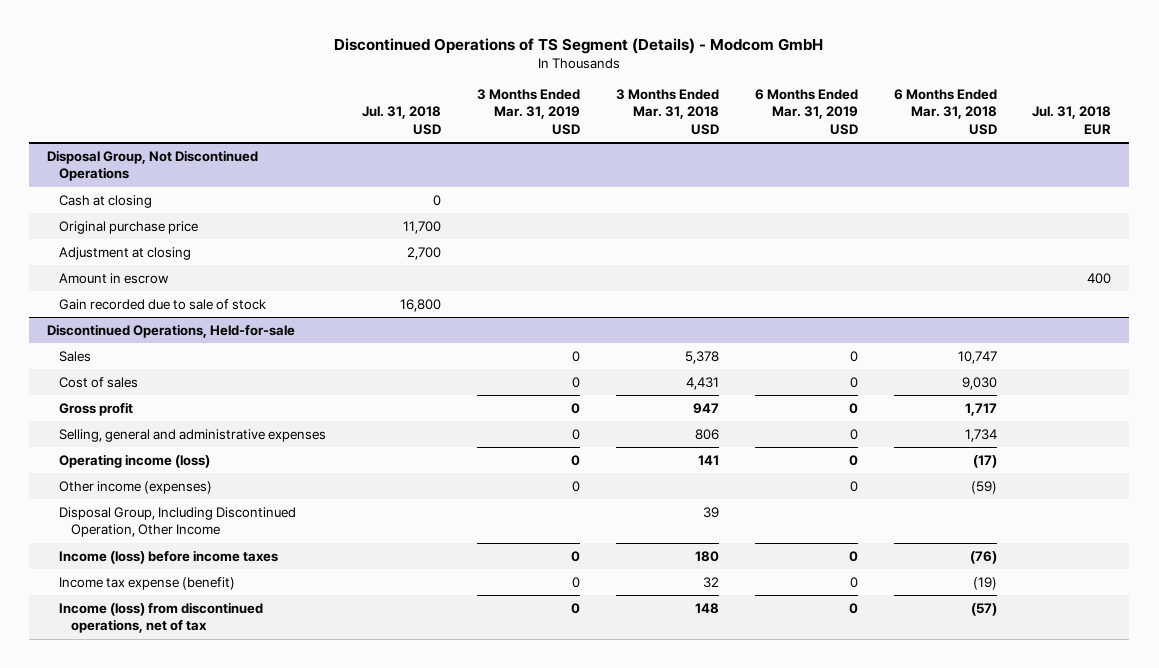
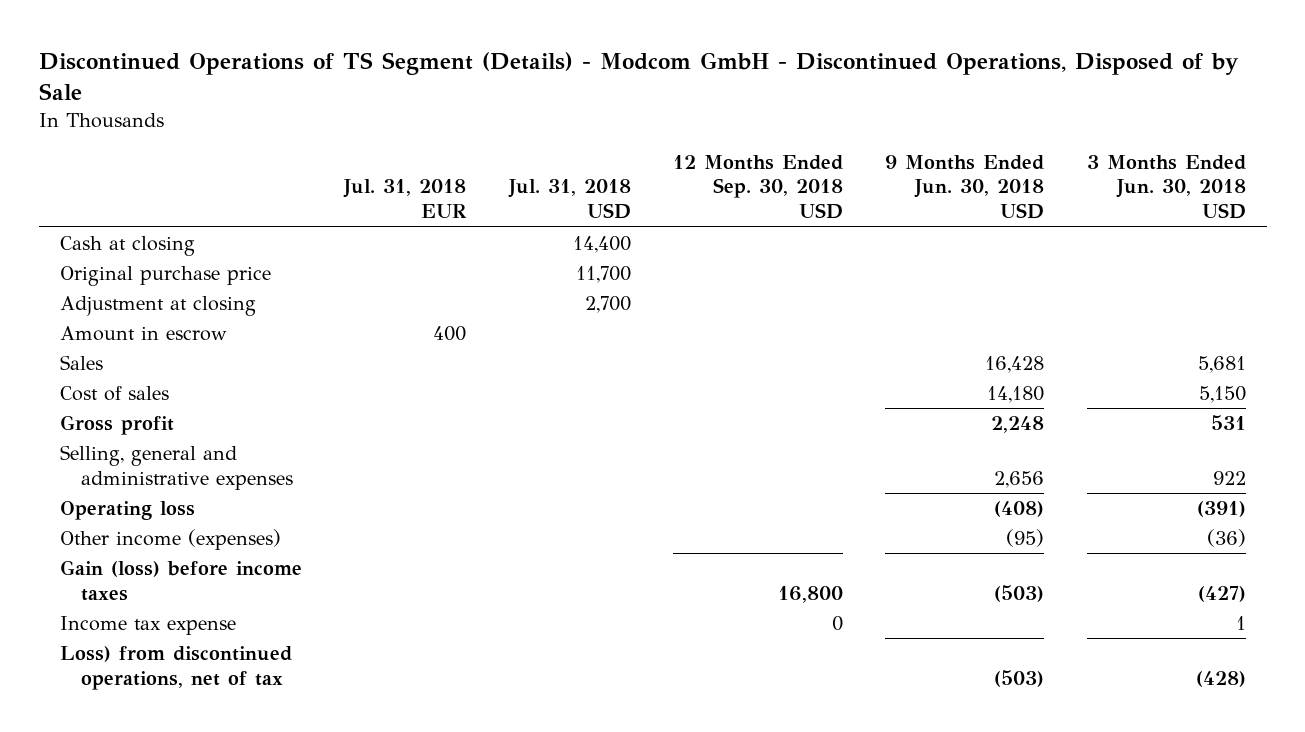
- Discontinued Operations of TS Segment (Details) - Modcom GmbH
+ Discontinued Operations of TS Segment (Details) - Modcom GmbH - Discontinued Operations, Disposed of by Sale
- | Jul. 31, 2018 USD | 3 Months Ended Mar. 31, 2019 USD | 3 Months Ended Mar. 31, 2018 USD | 6 Months Ended Mar. 31, 2019 USD | 6 Months Ended Mar. 31, 2018 USD | Jul. 31, 2018 EUR
+ | Jul. 31, 2018 EUR | Jul. 31, 2018 USD | 12 Months Ended Sep. 30, 2018 USD | 9 Months Ended Jun. 30, 2018 USD | 3 Months Ended Jun. 30, 2018 USD
- Disposal Group, Not Discontinued Operations
- Cash at closing | 0 | | | | |
+ Cash at closing | | 14,400 | | |
- Gain recorded due to sale of stock | 16,800 | | | | |
- Discontinued Operations, Held-for-sale
- Sales | | 0 | 5,378 | 0 | 10,747 |
- Cost of sales | | 0 | 4,431 | 0 | 9,030 |
- Gross profit | | 0 | 947 | 0 | 1,717 |
- Selling, general and administrative expenses | | 0 | 806 | 0 | 1,734 |
- Operating income (loss) | | 0 | 141 | 0 | (17) |
- Other income (expenses) | | 0 | | 0 | (59) |
- Disposal Group, Including Discontinued Operation, Other Income | | | 39 | | |
- Income (loss) before income taxes | | 0 | 180 | 0 | (76) |
- Income tax expense (benefit) | | 0 | 32 | 0 | (19) |
- Income (loss) from discontinued operations, net of tax | | 0 | 148 | 0 | (57) |
+ Sales | | | | 16,428 | 5,681
+ Cost of sales | | | | 14,180 | 5,150
+ Gross profit | | | | 2,248 | 531
+ Selling, general and administrative expenses | | | | 2,656 | 922
+ Operating loss | | | | (408) | (391)
+ Other income (expenses) | | | | (95) | (36)
+ Gain (loss) before income taxes | | | 16,800 | (503) | (427)
+ Income tax expense | | | 0 | | 1
+ Loss) from discontinued operations, net of tax | | | | (503) | (428)

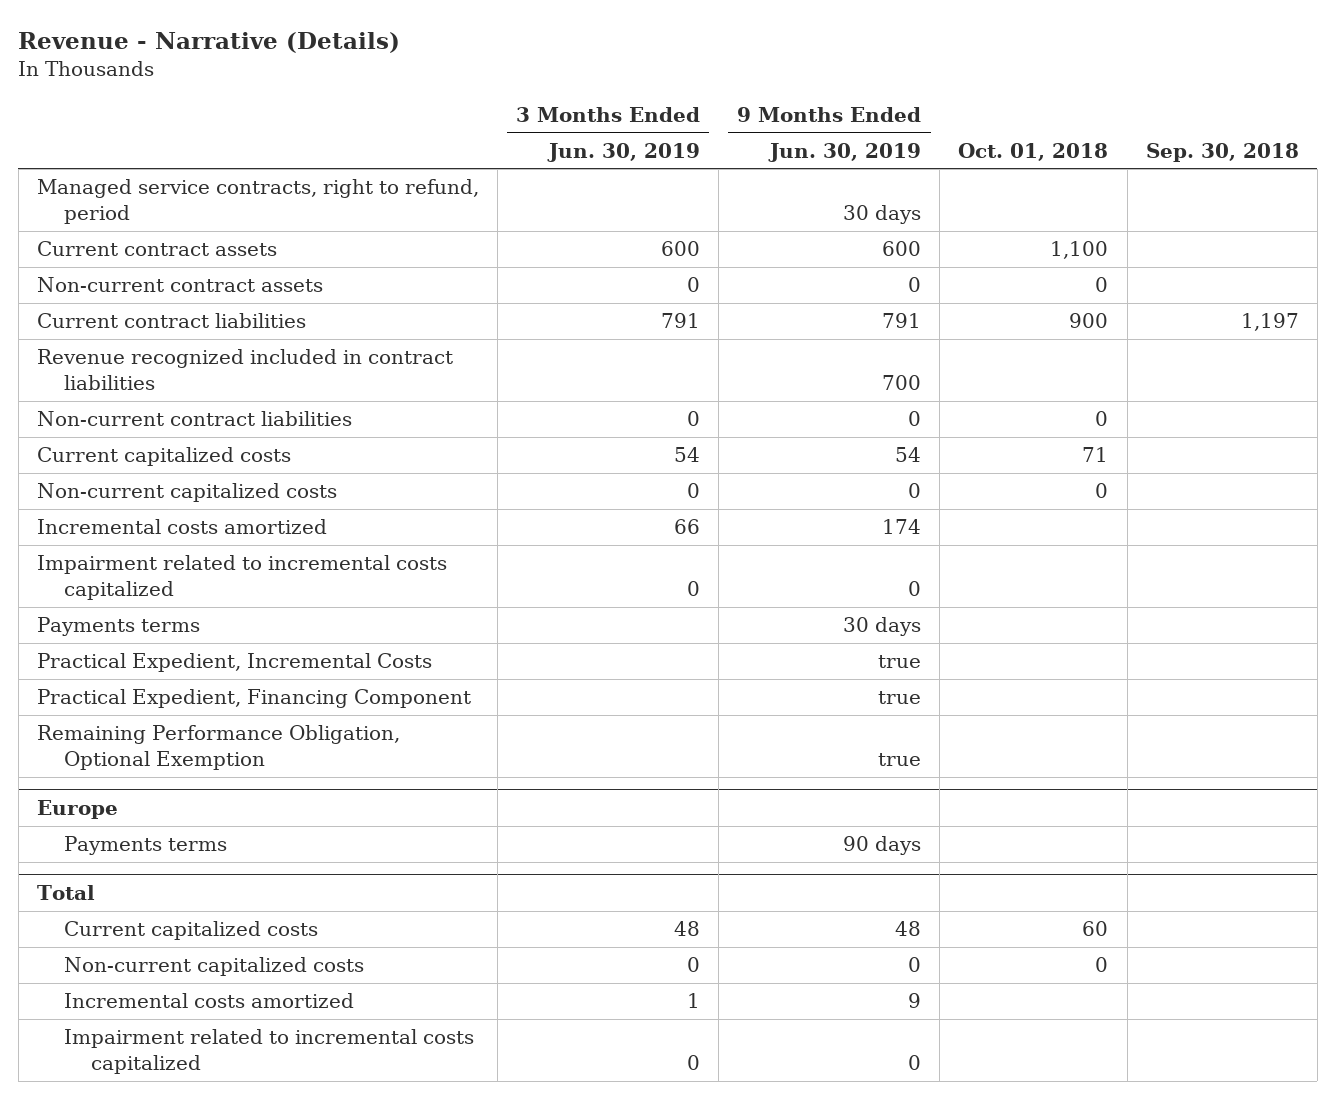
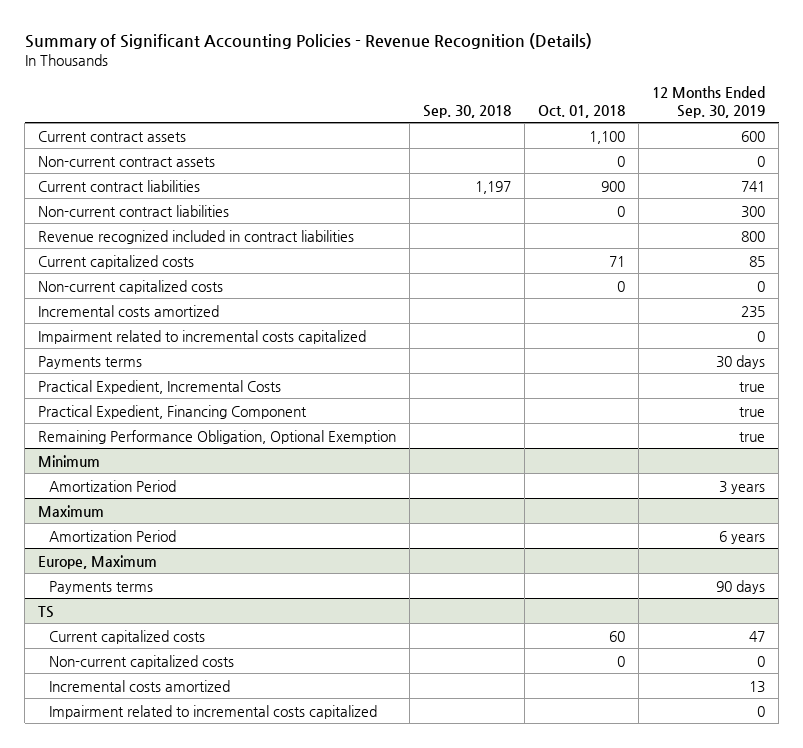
- Revenue - Narrative (Details)
+ Summary of Significant Accounting Policies - Revenue Recognition (Details)
- | 3 Months Ended Jun. 30, 2019 | 9 Months Ended Jun. 30, 2019 | Oct. 01, 2018 | Sep. 30, 2018
+ | Sep. 30, 2018 | Oct. 01, 2018 | 12 Months Ended Sep. 30, 2019
- Managed service contracts, right to refund, period | | 30 days | |
moved down: Revenue recognized included in contract liabilities | | | 800
- Europe
+ Minimum
+ Amortization Period | | | 3 years
+ Maximum
+ Amortization Period | | | 6 years
+ Europe, Maximum
- Total
+ TS

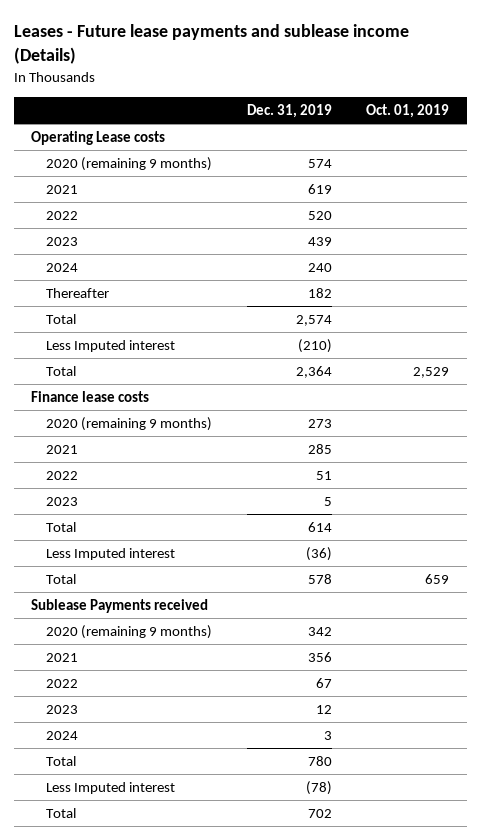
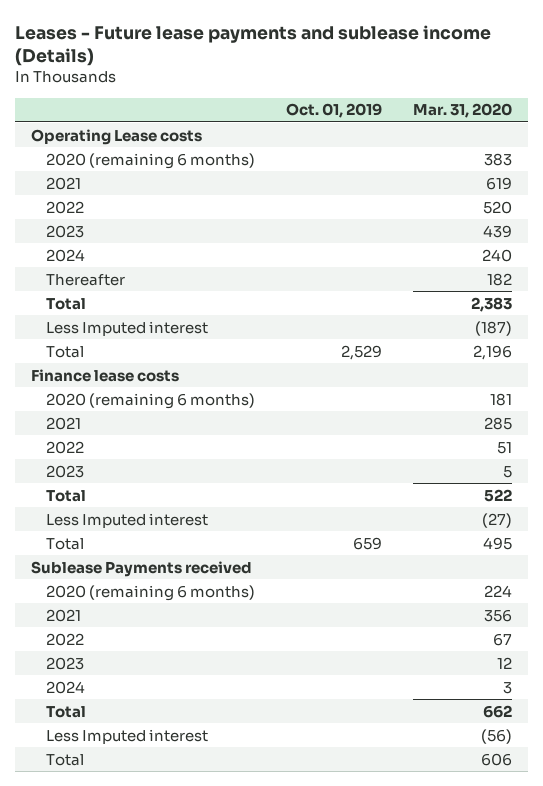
- | Dec. 31, 2019 | Oct. 01, 2019
+ | Oct. 01, 2019 | Mar. 31, 2020
- 2020 (remaining 9 months) | 574 |
+ 2020 (remaining 6 months) | | 383
- 2020 (remaining 9 months) | 273 |
+ 2020 (remaining 6 months) | | 181
- 2020 (remaining 9 months) | 342 |
+ 2020 (remaining 6 months) | | 224

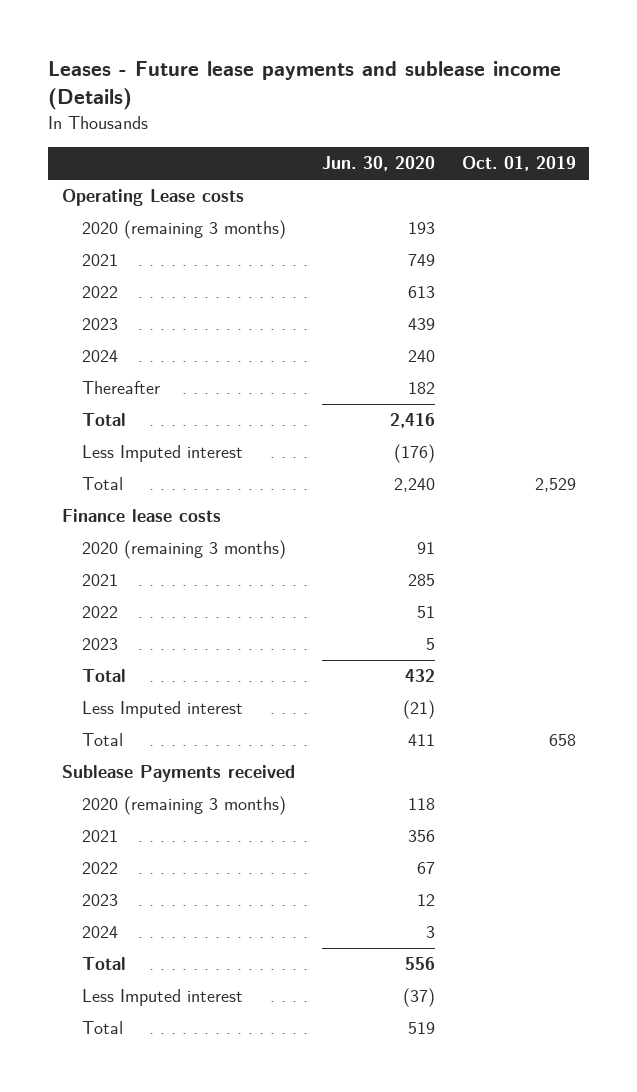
- | Oct. 01, 2019 | Mar. 31, 2020
+ | Jun. 30, 2020 | Oct. 01, 2019
- 2020 (remaining 6 months) | | 383
+ 2020 (remaining 3 months) | 193 |
- 2020 (remaining 6 months) | | 181
+ 2020 (remaining 3 months) | 91 |
- Total | 659 | 495
+ Total | 411 | 658
- 2020 (remaining 6 months) | | 224
+ 2020 (remaining 3 months) | 118 |

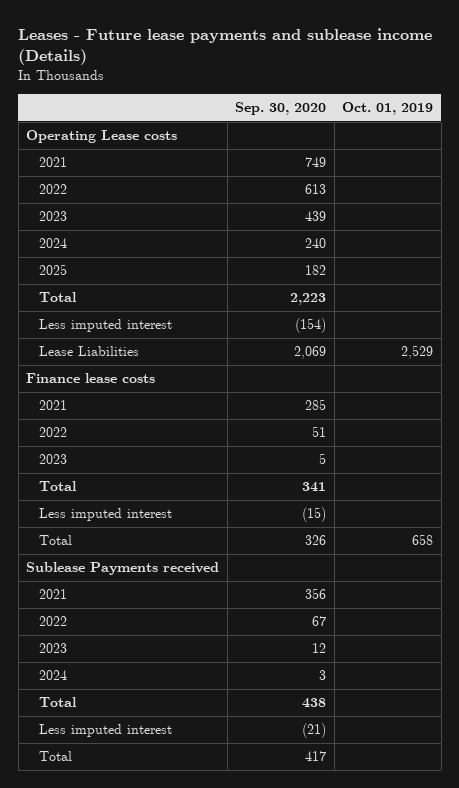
- | Jun. 30, 2020 | Oct. 01, 2019
+ | Sep. 30, 2020 | Oct. 01, 2019
- 2020 (remaining 3 months) | 193 |
- Thereafter | 182 |
+ 2025 | 182 |
- Less Imputed interest | (176) |
- Total | 2,240 | 2,529
+ Less imputed interest | (154) |
+ Lease Liabilities | 2,069 | 2,529
- 2020 (remaining 3 months) | 91 |
- Less Imputed interest | (21) |
+ Less imputed interest | (15) |
- 2020 (remaining 3 months) | 118 |
- Less Imputed interest | (37) |
+ Less imputed interest | (21) |

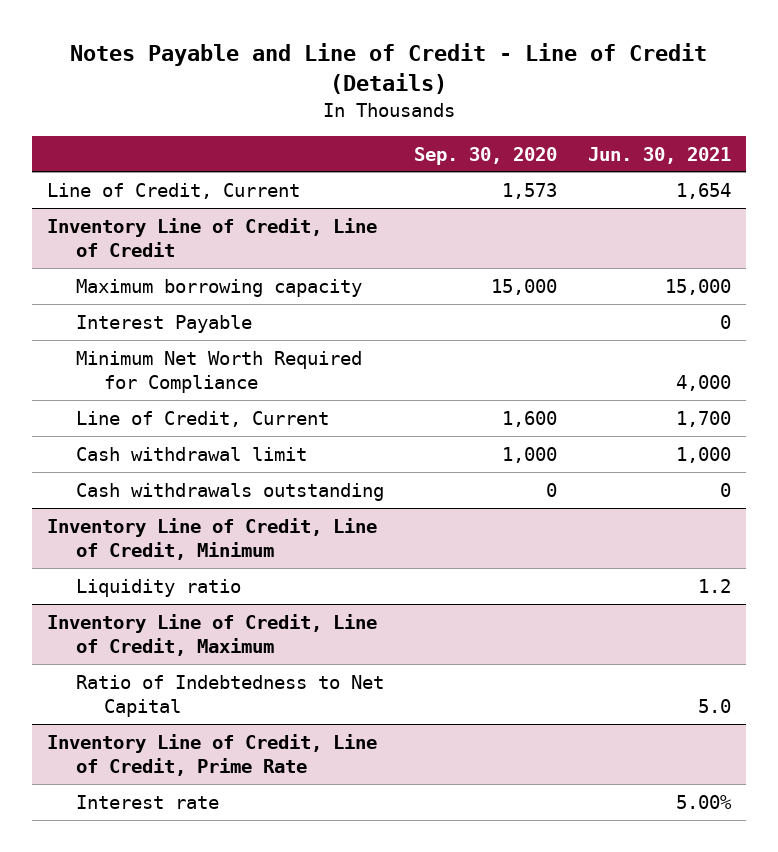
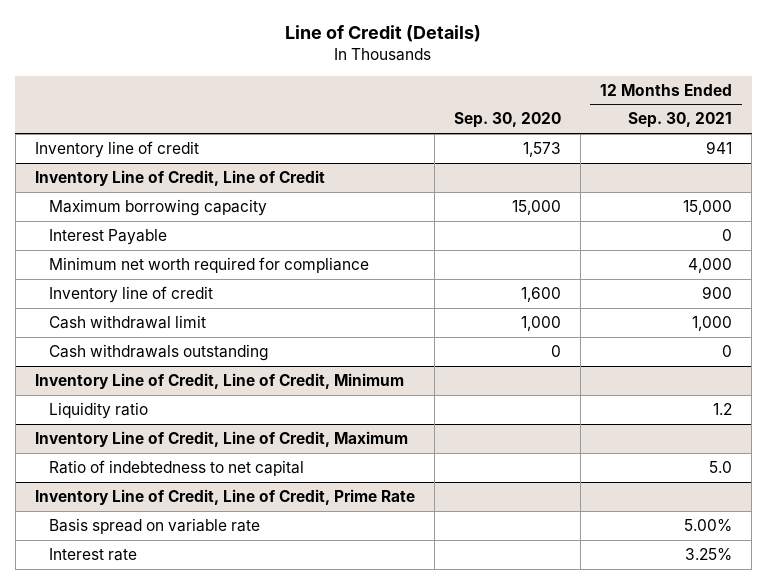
- Notes Payable and Line of Credit - Line of Credit (Details)
+ Line of Credit (Details)
- | Sep. 30, 2020 | Jun. 30, 2021
+ | Sep. 30, 2020 | 12 Months Ended Sep. 30, 2021
- Line of Credit, Current | 1,573 | 1,654
+ Inventory line of credit | 1,573 | 941
@ Inventory Line of Credit, Line of Credit
- Minimum Net Worth Required for Compliance | | 4,000
- Line of Credit, Current | 1,600 | 1,700
+ Minimum net worth required for compliance | | 4,000
+ Inventory line of credit | 1,600 | 900
@ Inventory Line of Credit, Line of Credit, Maximum
- Ratio of Indebtedness to Net Capital | | 5.0
+ Ratio of indebtedness to net capital | | 5.0
@ Inventory Line of Credit, Line of Credit, Prime Rate
+ Basis spread on variable rate | | 5.00%

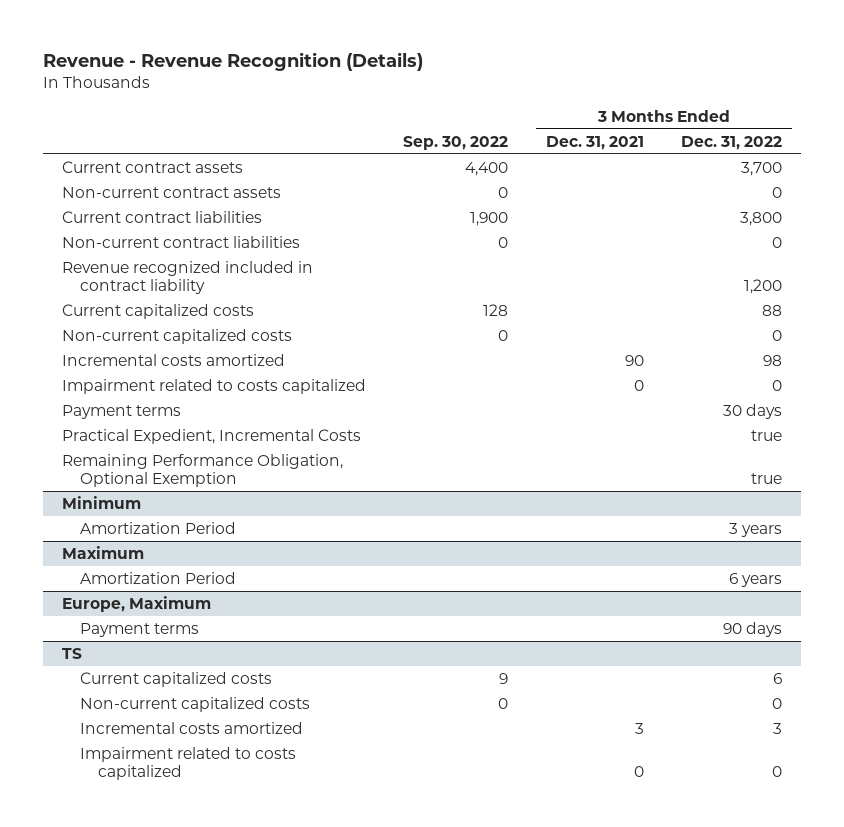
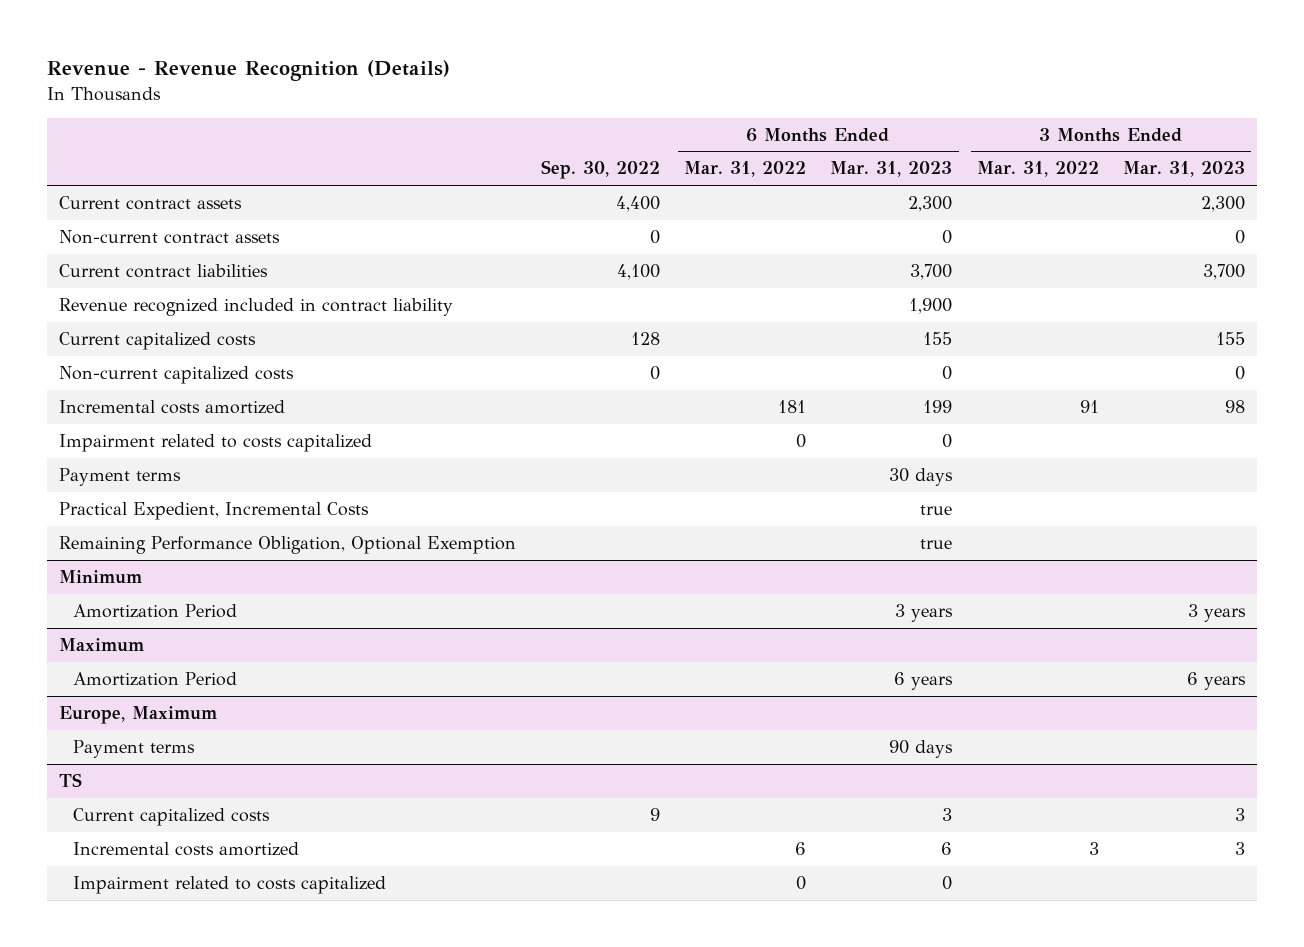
- | Sep. 30, 2022 | 3 Months Ended Dec. 31, 2021 | 3 Months Ended Dec. 31, 2022
+ | Sep. 30, 2022 | 6 Months Ended Mar. 31, 2022 | 6 Months Ended Mar. 31, 2023 | 3 Months Ended Mar. 31, 2022 | 3 Months Ended Mar. 31, 2023
- Current contract liabilities | 1,900 | | 3,800
- Non-current contract liabilities | 0 | | 0
+ Current contract liabilities | 4,100 | | 3,700 | | 3,700
@ TS
- Non-current capitalized costs | 0 | | 0

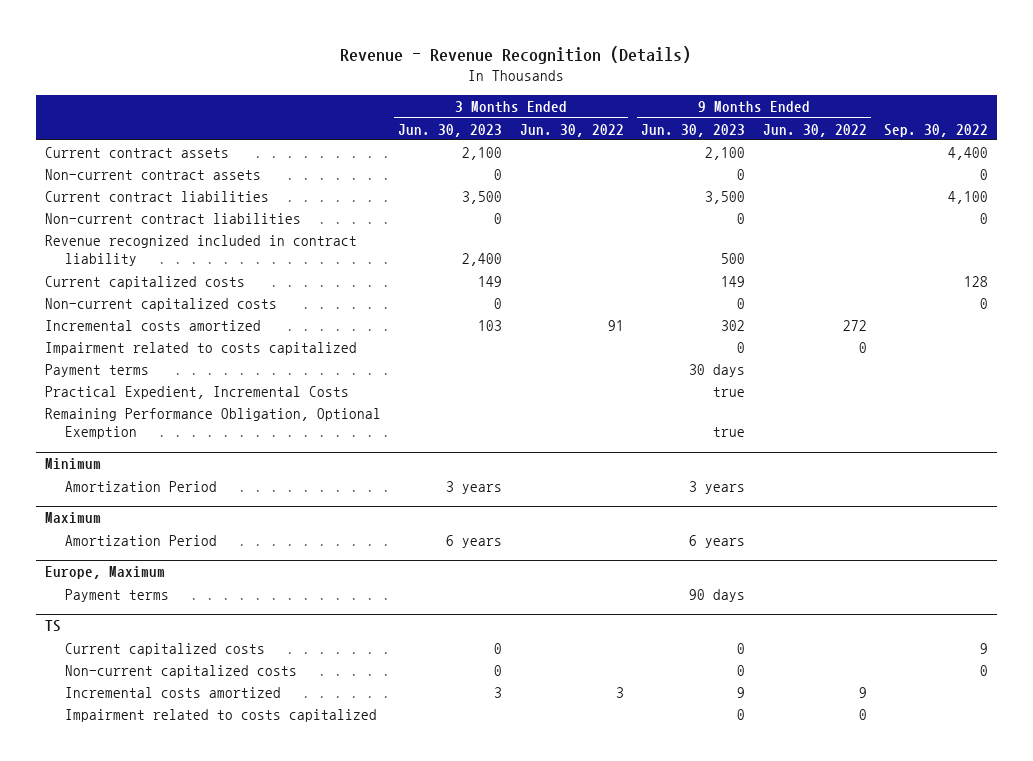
- | Sep. 30, 2022 | 6 Months Ended Mar. 31, 2022 | 6 Months Ended Mar. 31, 2023 | 3 Months Ended Mar. 31, 2022 | 3 Months Ended Mar. 31, 2023
+ | 3 Months Ended Jun. 30, 2023 | 3 Months Ended Jun. 30, 2022 | 9 Months Ended Jun. 30, 2023 | 9 Months Ended Jun. 30, 2022 | Sep. 30, 2022
+ Non-current contract liabilities | 0 | | 0 | | 0
@ TS
+ Non-current capitalized costs | 0 | | 0 | | 0

